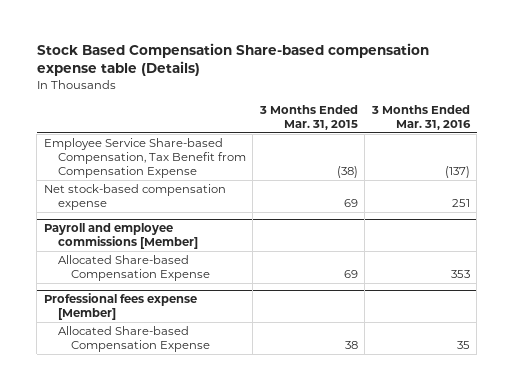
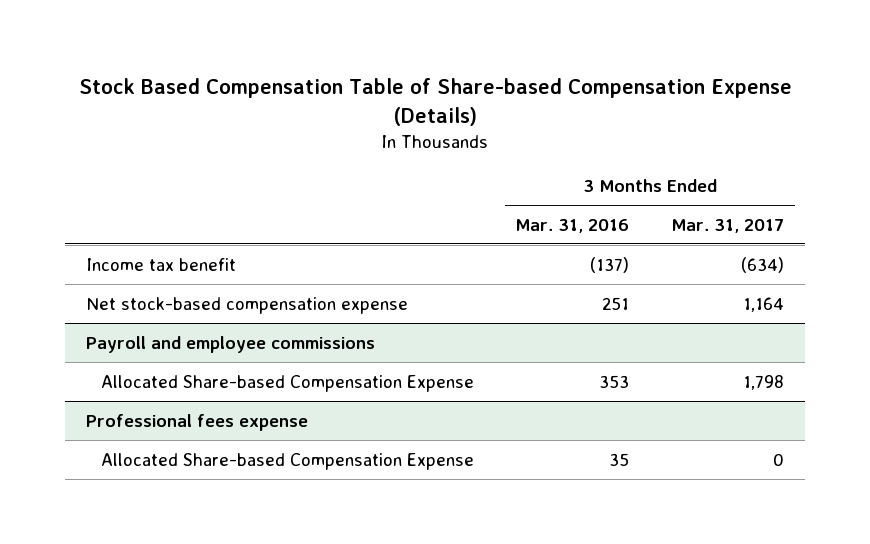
- Stock Based Compensation Share-based compensation expense table (Details)
+ Stock Based Compensation Table of Share-based Compensation Expense (Details)
- | 3 Months Ended Mar. 31, 2015 | 3 Months Ended Mar. 31, 2016
+ | 3 Months Ended Mar. 31, 2016 | 3 Months Ended Mar. 31, 2017
- Employee Service Share-based Compensation, Tax Benefit from Compensation Expense | (38) | (137)
+ Income tax benefit | (137) | (634)
- Payroll and employee commissions [Member]
+ Payroll and employee commissions
- Professional fees expense [Member]
+ Professional fees expense

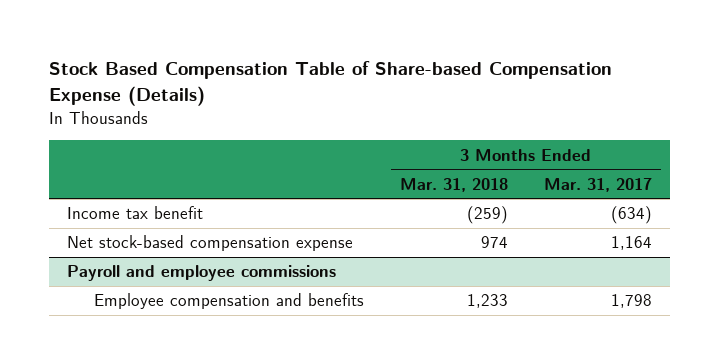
- | 3 Months Ended Mar. 31, 2016 | 3 Months Ended Mar. 31, 2017
+ | 3 Months Ended Mar. 31, 2018 | 3 Months Ended Mar. 31, 2017
@ Payroll and employee commissions
- Allocated Share-based Compensation Expense | 353 | 1,798
- Professional fees expense
- Allocated Share-based Compensation Expense | 35 | 0
@ Payroll and employee commissions
+ Employee compensation and benefits | 1,233 | 1,798

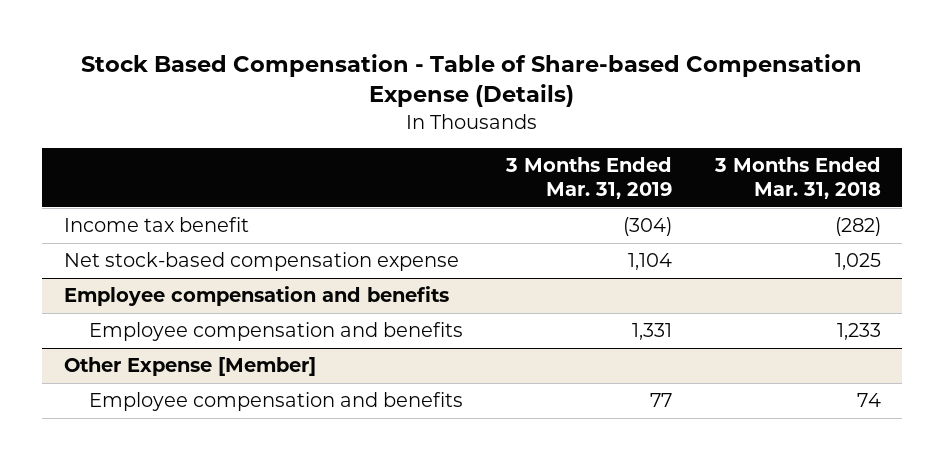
- Stock Based Compensation Table of Share-based Compensation Expense (Details)
+ Stock Based Compensation - Table of Share-based Compensation Expense (Details)
- | 3 Months Ended Mar. 31, 2018 | 3 Months Ended Mar. 31, 2017
+ | 3 Months Ended Mar. 31, 2019 | 3 Months Ended Mar. 31, 2018
- Income tax benefit | (259) | (634)
- Net stock-based compensation expense | 974 | 1,164
- Payroll and employee commissions
+ Income tax benefit | (304) | (282)
+ Net stock-based compensation expense | 1,104 | 1,025
+ Employee compensation and benefits
+ Other Expense [Member]
+ Employee compensation and benefits | 77 | 74

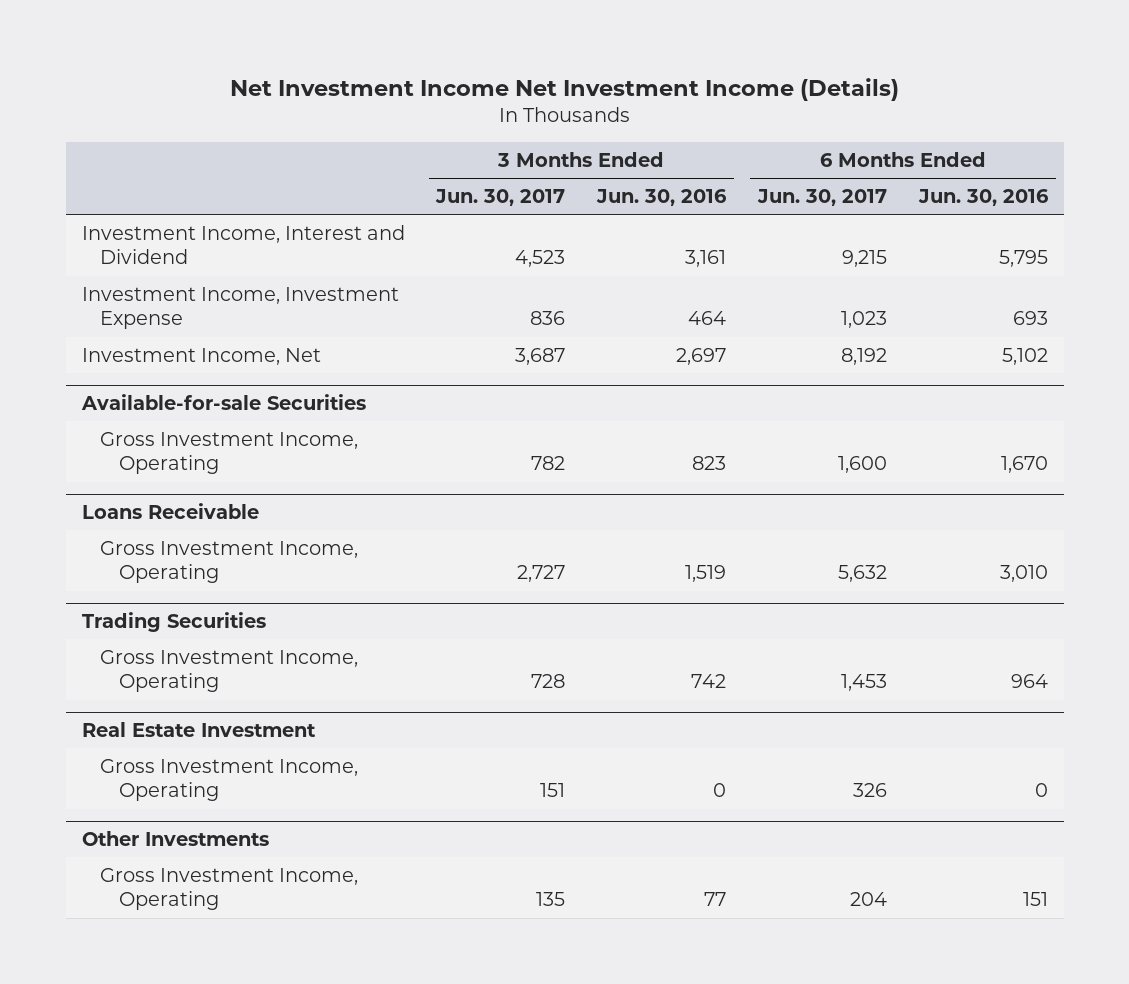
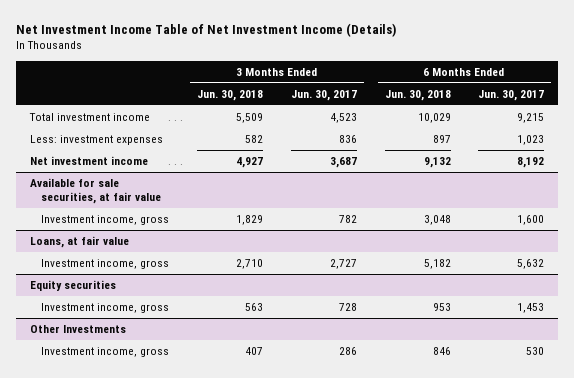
- Net Investment Income Net Investment Income (Details)
+ Net Investment Income Table of Net Investment Income (Details)
- | 3 Months Ended Jun. 30, 2017 | 3 Months Ended Jun. 30, 2016 | 6 Months Ended Jun. 30, 2017 | 6 Months Ended Jun. 30, 2016
+ | 3 Months Ended Jun. 30, 2018 | 3 Months Ended Jun. 30, 2017 | 6 Months Ended Jun. 30, 2018 | 6 Months Ended Jun. 30, 2017
- Investment Income, Interest and Dividend | 4,523 | 3,161 | 9,215 | 5,795
- Investment Income, Investment Expense | 836 | 464 | 1,023 | 693
- Investment Income, Net | 3,687 | 2,697 | 8,192 | 5,102
- Available-for-sale Securities
- Gross Investment Income, Operating | 782 | 823 | 1,600 | 1,670
- Loans Receivable
- Gross Investment Income, Operating | 2,727 | 1,519 | 5,632 | 3,010
- Trading Securities
- Gross Investment Income, Operating | 728 | 742 | 1,453 | 964
- Real Estate Investment
- Gross Investment Income, Operating | 151 | 0 | 326 | 0
+ Total investment income | 5,509 | 4,523 | 10,029 | 9,215
+ Less: investment expenses | 582 | 836 | 897 | 1,023
+ Net investment income | 4,927 | 3,687 | 9,132 | 8,192
+ Available for sale securities, at fair value
+ Investment income, gross | 1,829 | 782 | 3,048 | 1,600
+ Loans, at fair value
+ Investment income, gross | 2,710 | 2,727 | 5,182 | 5,632
+ Equity securities
+ Investment income, gross | 563 | 728 | 953 | 1,453
@ Other Investments
- Gross Investment Income, Operating | 135 | 77 | 204 | 151
+ Investment income, gross | 407 | 286 | 846 | 530

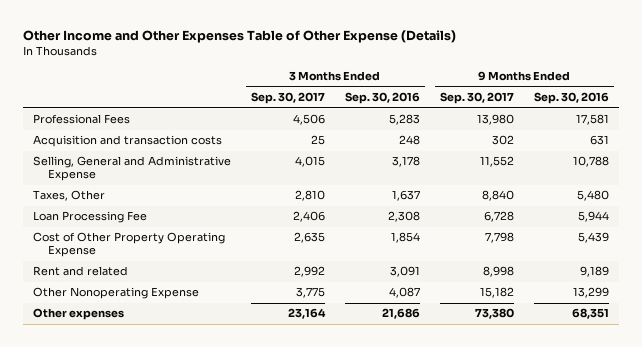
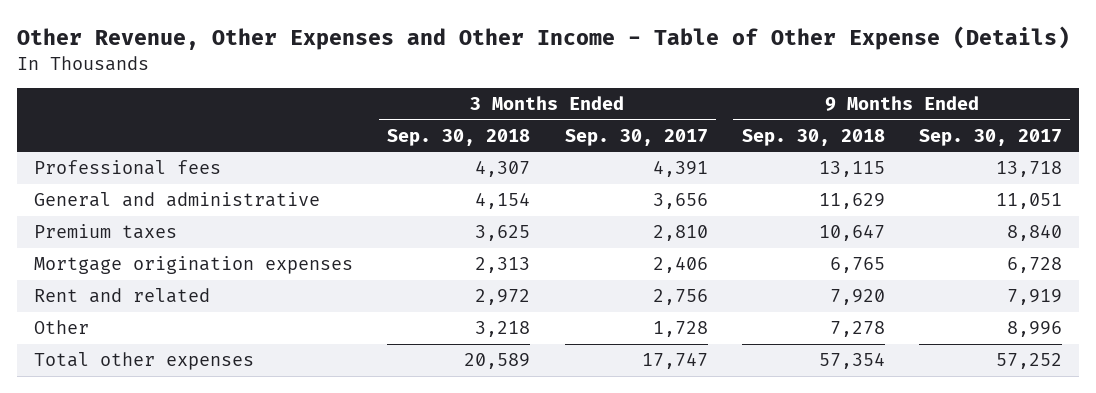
- Other Income and Other Expenses Table of Other Expense (Details)
+ Other Revenue, Other Expenses and Other Income - Table of Other Expense (Details)
- | 3 Months Ended Sep. 30, 2017 | 3 Months Ended Sep. 30, 2016 | 9 Months Ended Sep. 30, 2017 | 9 Months Ended Sep. 30, 2016
+ | 3 Months Ended Sep. 30, 2018 | 3 Months Ended Sep. 30, 2017 | 9 Months Ended Sep. 30, 2018 | 9 Months Ended Sep. 30, 2017
- Professional Fees | 4,506 | 5,283 | 13,980 | 17,581
- Acquisition and transaction costs | 25 | 248 | 302 | 631
- Selling, General and Administrative Expense | 4,015 | 3,178 | 11,552 | 10,788
- Taxes, Other | 2,810 | 1,637 | 8,840 | 5,480
- Loan Processing Fee | 2,406 | 2,308 | 6,728 | 5,944
- Cost of Other Property Operating Expense | 2,635 | 1,854 | 7,798 | 5,439
- Rent and related | 2,992 | 3,091 | 8,998 | 9,189
- Other Nonoperating Expense | 3,775 | 4,087 | 15,182 | 13,299
- Other expenses | 23,164 | 21,686 | 73,380 | 68,351
+ Professional fees | 4,307 | 4,391 | 13,115 | 13,718
+ General and administrative | 4,154 | 3,656 | 11,629 | 11,051
+ Premium taxes | 3,625 | 2,810 | 10,647 | 8,840
+ Mortgage origination expenses | 2,313 | 2,406 | 6,765 | 6,728
+ Rent and related | 2,972 | 2,756 | 7,920 | 7,919
+ Other | 3,218 | 1,728 | 7,278 | 8,996
+ Total other expenses | 20,589 | 17,747 | 57,354 | 57,252

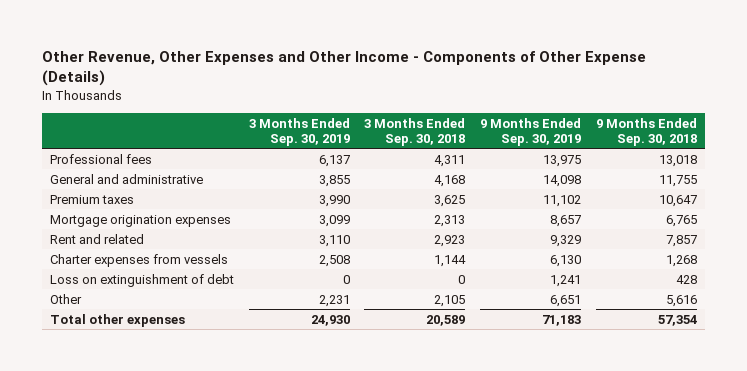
- Other Revenue, Other Expenses and Other Income - Table of Other Expense (Details)
+ Other Revenue, Other Expenses and Other Income - Components of Other Expense (Details)
- | 3 Months Ended Sep. 30, 2018 | 3 Months Ended Sep. 30, 2017 | 9 Months Ended Sep. 30, 2018 | 9 Months Ended Sep. 30, 2017
+ | 3 Months Ended Sep. 30, 2019 | 3 Months Ended Sep. 30, 2018 | 9 Months Ended Sep. 30, 2019 | 9 Months Ended Sep. 30, 2018
- Professional fees | 4,307 | 4,391 | 13,115 | 13,718
- General and administrative | 4,154 | 3,656 | 11,629 | 11,051
+ Professional fees | 6,137 | 4,311 | 13,975 | 13,018
+ General and administrative | 3,855 | 4,168 | 14,098 | 11,755
- Rent and related | 2,972 | 2,756 | 7,920 | 7,919
- Other | 3,218 | 1,728 | 7,278 | 8,996
+ Rent and related | 3,110 | 2,923 | 9,329 | 7,857
+ Charter expenses from vessels | 2,508 | 1,144 | 6,130 | 1,268
+ Loss on extinguishment of debt | 0 | 0 | 1,241 | 428
+ Other | 2,231 | 2,105 | 6,651 | 5,616

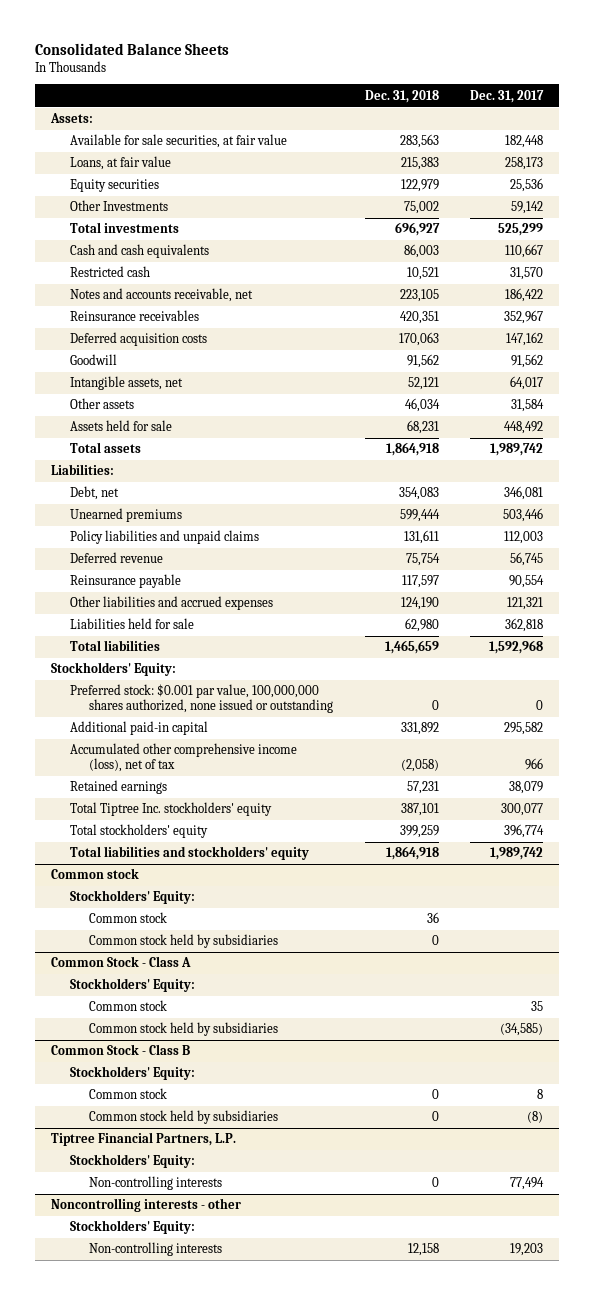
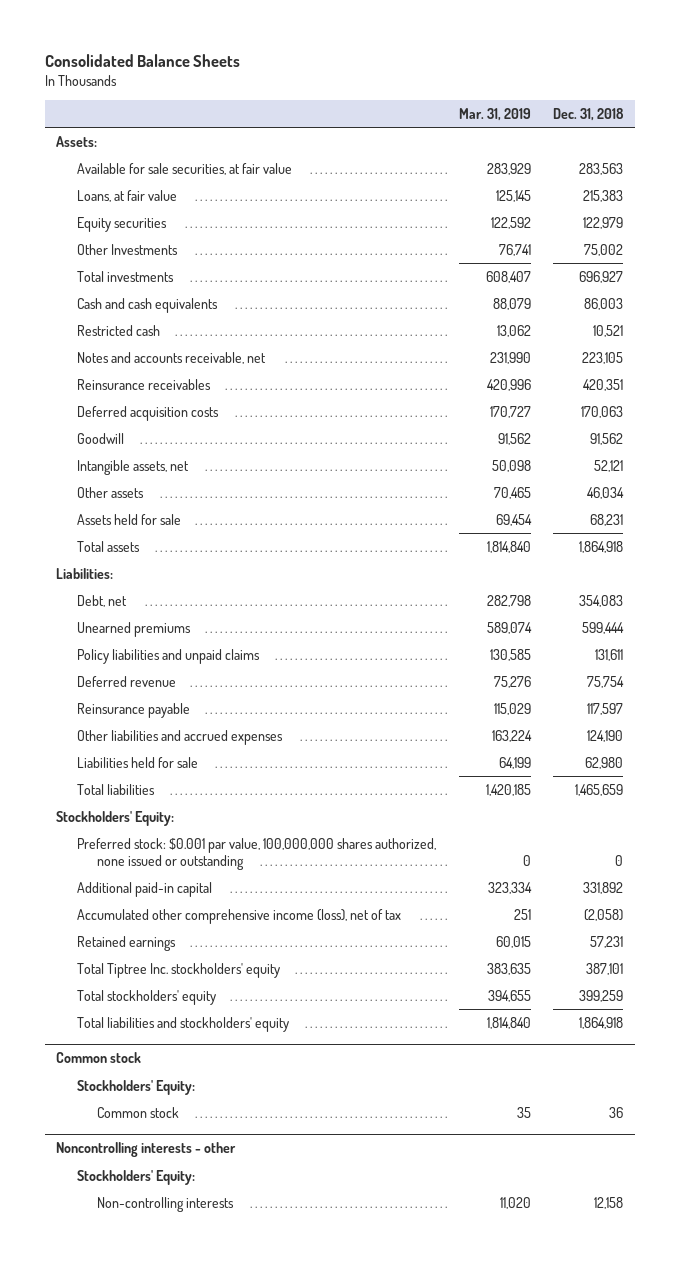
- | Dec. 31, 2018 | Dec. 31, 2017
+ | Mar. 31, 2019 | Dec. 31, 2018
@ Common stock
- Common stock held by subsidiaries | 0 |
- Common Stock - Class A
- Stockholders' Equity:
- Common stock | | 35
- Common stock held by subsidiaries | | (34,585)
- Common Stock - Class B
- Stockholders' Equity:
- Common stock | 0 | 8
- Common stock held by subsidiaries | 0 | (8)
- Tiptree Financial Partners, L.P.
- Stockholders' Equity:
- Non-controlling interests | 0 | 77,494

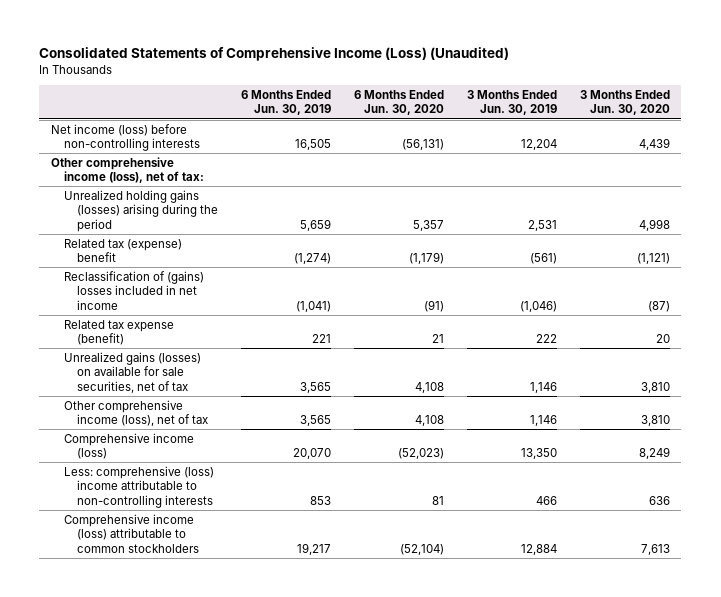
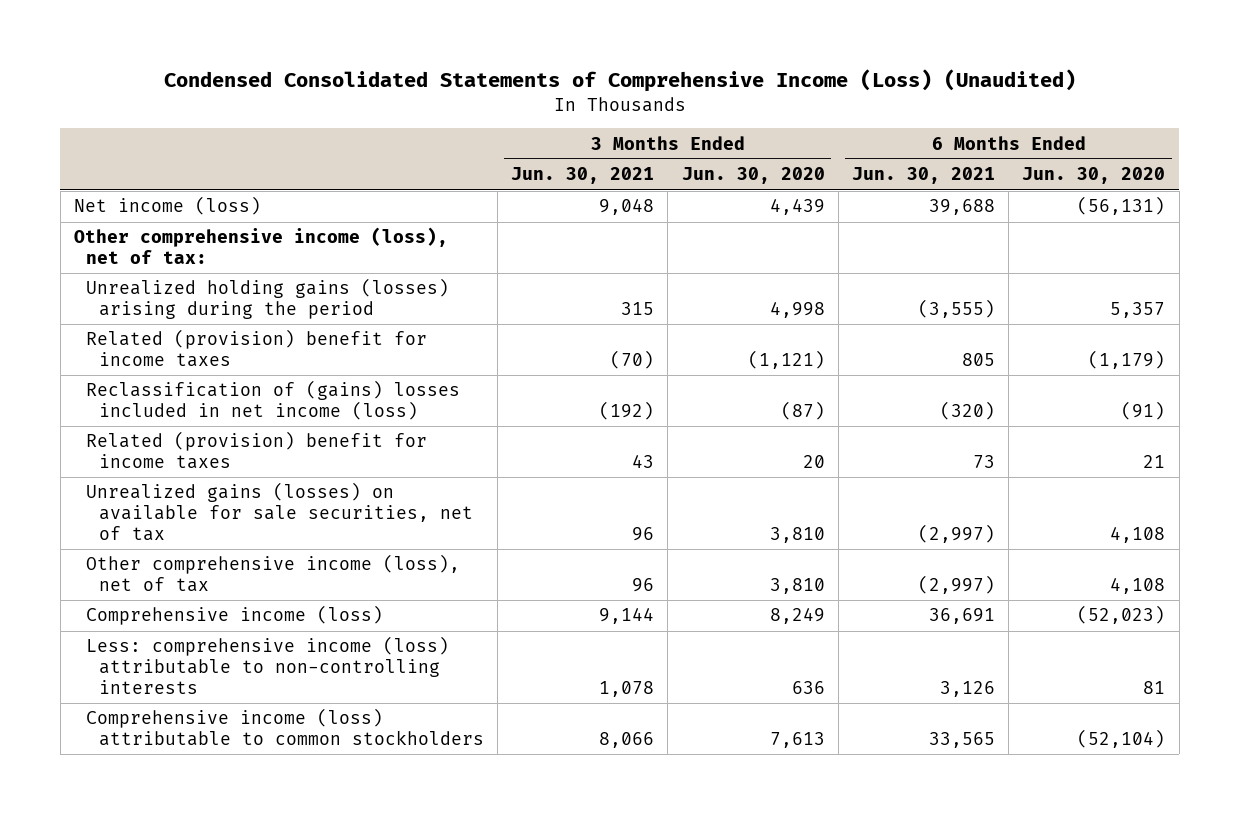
- Consolidated Statements of Comprehensive Income (Loss) (Unaudited)
+ Condensed Consolidated Statements of Comprehensive Income (Loss) (Unaudited)
- | 6 Months Ended Jun. 30, 2019 | 6 Months Ended Jun. 30, 2020 | 3 Months Ended Jun. 30, 2019 | 3 Months Ended Jun. 30, 2020
+ | 3 Months Ended Jun. 30, 2021 | 3 Months Ended Jun. 30, 2020 | 6 Months Ended Jun. 30, 2021 | 6 Months Ended Jun. 30, 2020
- Net income (loss) before non-controlling interests | 16,505 | (56,131) | 12,204 | 4,439
+ Net income (loss) | 9,048 | 4,439 | 39,688 | (56,131)
- Related tax (expense) benefit | (1,274) | (1,179) | (561) | (1,121)
- Reclassification of (gains) losses included in net income | (1,041) | (91) | (1,046) | (87)
- Related tax expense (benefit) | 221 | 21 | 222 | 20
+ Related (provision) benefit for income taxes | (70) | (1,121) | 805 | (1,179)
+ Reclassification of (gains) losses included in net income (loss) | (192) | (87) | (320) | (91)
+ Related (provision) benefit for income taxes | 43 | 20 | 73 | 21
- Less: comprehensive (loss) income attributable to non-controlling interests | 853 | 81 | 466 | 636
+ Less: comprehensive income (loss) attributable to non-controlling interests | 1,078 | 636 | 3,126 | 81

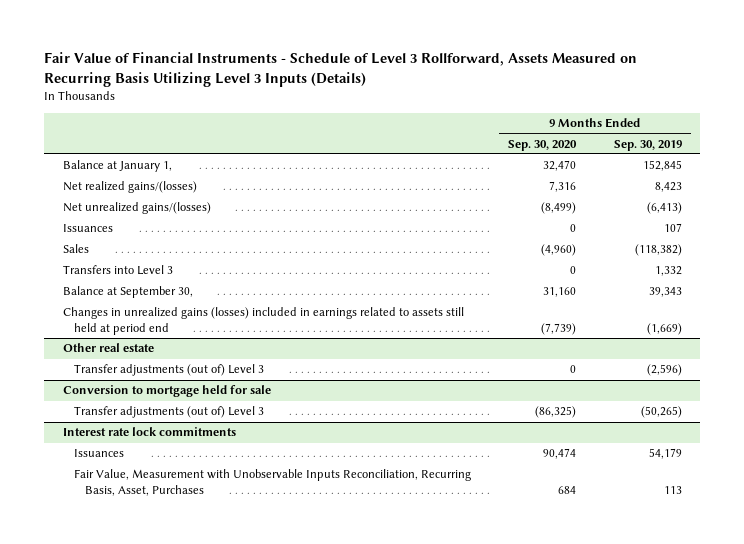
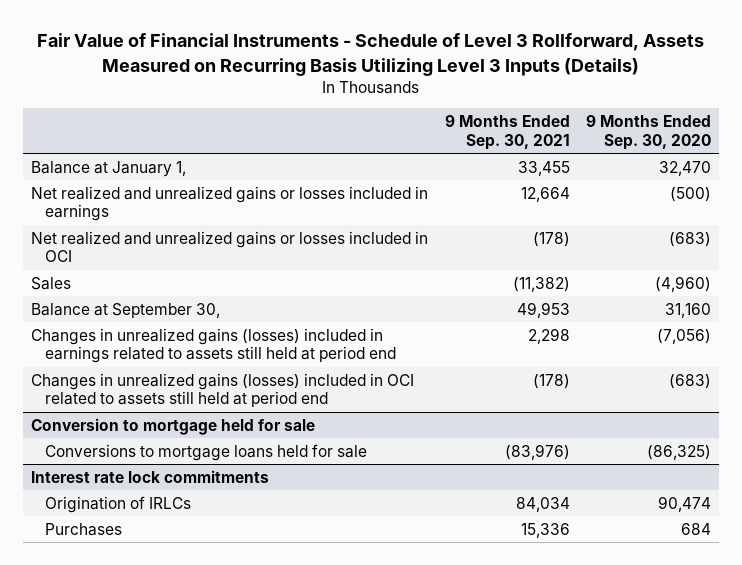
- | 9 Months Ended Sep. 30, 2020 | 9 Months Ended Sep. 30, 2019
+ | 9 Months Ended Sep. 30, 2021 | 9 Months Ended Sep. 30, 2020
- Net realized gains/(losses) | 7,316 | 8,423
- Net unrealized gains/(losses) | (8,499) | (6,413)
- Issuances | 0 | 107
+ Net realized and unrealized gains or losses included in earnings | 12,664 | (500)
+ Net realized and unrealized gains or losses included in OCI | (178) | (683)
- Transfers into Level 3 | 0 | 1,332
- Changes in unrealized gains (losses) included in earnings related to assets still held at period end | (7,739) | (1,669)
- Other real estate
- Transfer adjustments (out of) Level 3 | 0 | (2,596)
+ Changes in unrealized gains (losses) included in earnings related to assets still held at period end | 2,298 | (7,056)
+ Changes in unrealized gains (losses) included in OCI related to assets still held at period end | (178) | (683)
@ Conversion to mortgage held for sale
- Transfer adjustments (out of) Level 3 | (86,325) | (50,265)
+ Conversions to mortgage loans held for sale | (83,976) | (86,325)
@ Interest rate lock commitments
- Issuances | 90,474 | 54,179
- Fair Value, Measurement with Unobservable Inputs Reconciliation, Recurring Basis, Asset, Purchases | 684 | 113
+ Origination of IRLCs | 84,034 | 90,474
+ Purchases | 15,336 | 684

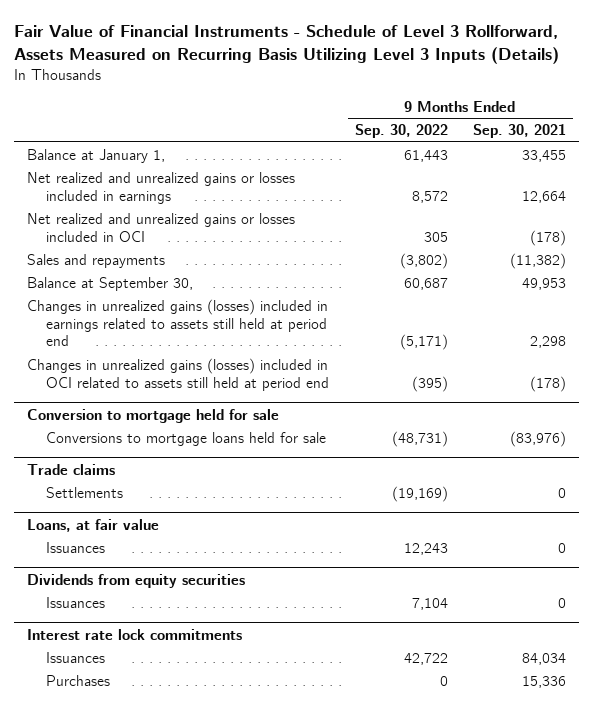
- | 9 Months Ended Sep. 30, 2021 | 9 Months Ended Sep. 30, 2020
+ | 9 Months Ended Sep. 30, 2022 | 9 Months Ended Sep. 30, 2021
- Sales | (11,382) | (4,960)
+ Sales and repayments | (3,802) | (11,382)
+ Trade claims
+ Settlements | (19,169) | 0
+ Loans, at fair value
+ Issuances | 12,243 | 0
+ Dividends from equity securities
+ Issuances | 7,104 | 0
@ Interest rate lock commitments
- Origination of IRLCs | 84,034 | 90,474
+ Issuances | 42,722 | 84,034

